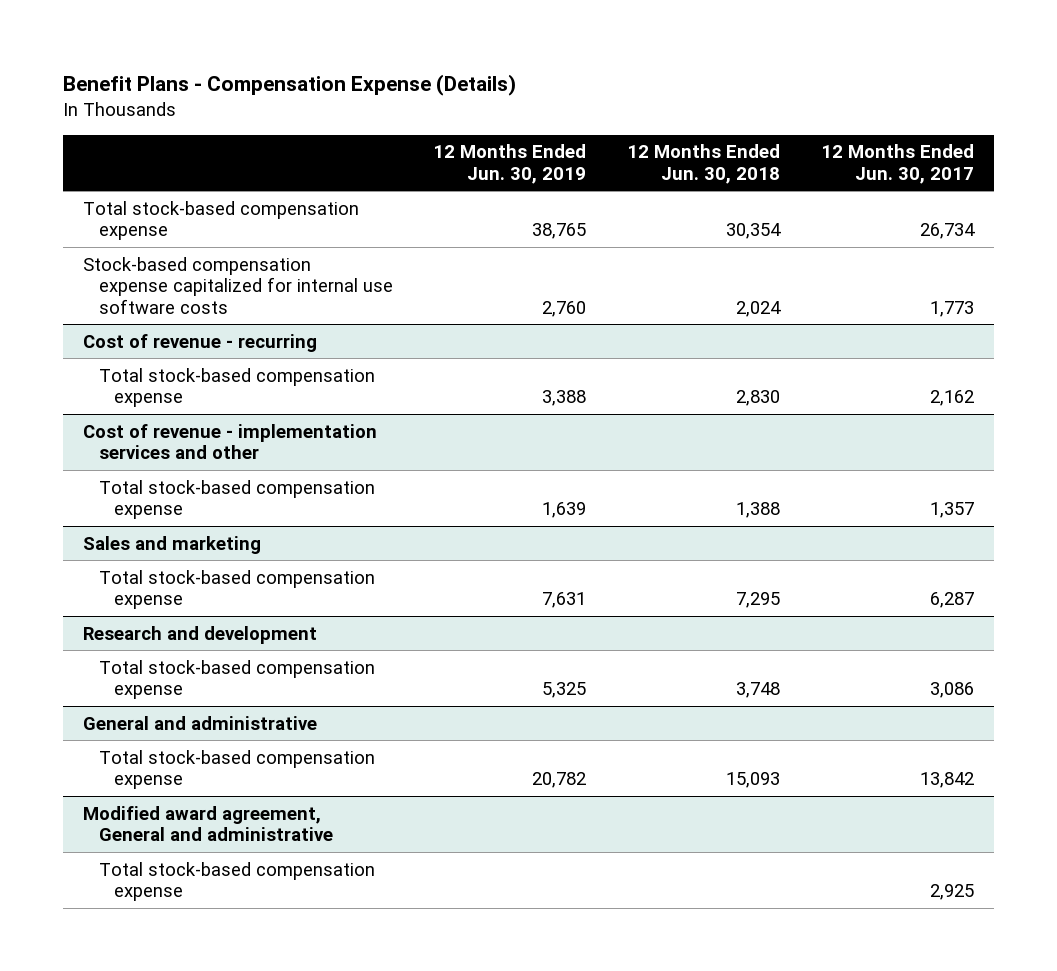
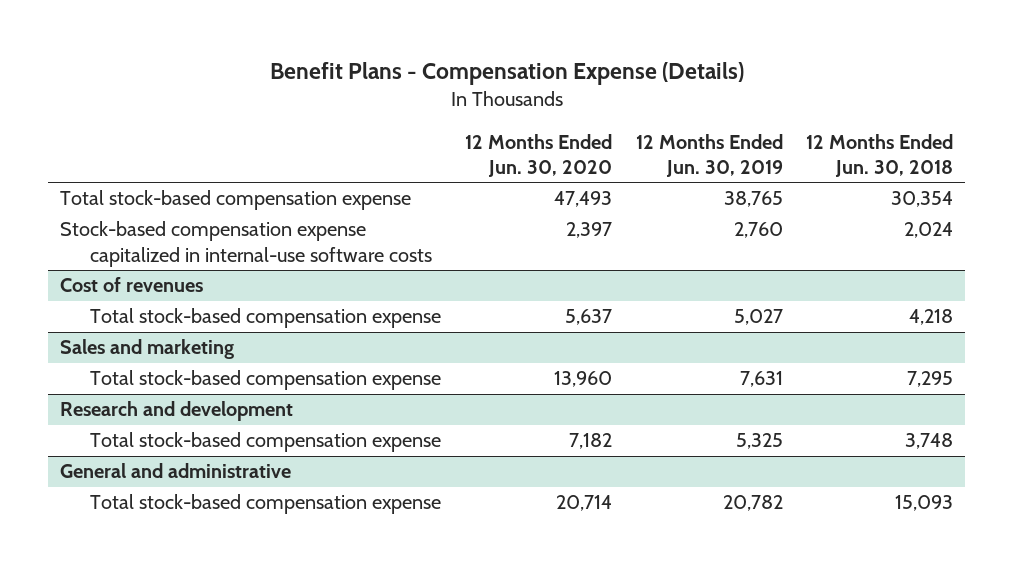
- | 12 Months Ended Jun. 30, 2019 | 12 Months Ended Jun. 30, 2018 | 12 Months Ended Jun. 30, 2017
+ | 12 Months Ended Jun. 30, 2020 | 12 Months Ended Jun. 30, 2019 | 12 Months Ended Jun. 30, 2018
- Stock-based compensation expense capitalized for internal use software costs | 2,760 | 2,024 | 1,773
- Cost of revenue - recurring
- Total stock-based compensation expense | 3,388 | 2,830 | 2,162
- Cost of revenue - implementation services and other
- Total stock-based compensation expense | 1,639 | 1,388 | 1,357
+ Stock-based compensation expense capitalized in internal-use software costs | 2,397 | 2,760 | 2,024
+ Cost of revenues
+ Total stock-based compensation expense | 5,637 | 5,027 | 4,218
- Modified award agreement, General and administrative
- Total stock-based compensation expense | | | 2,925

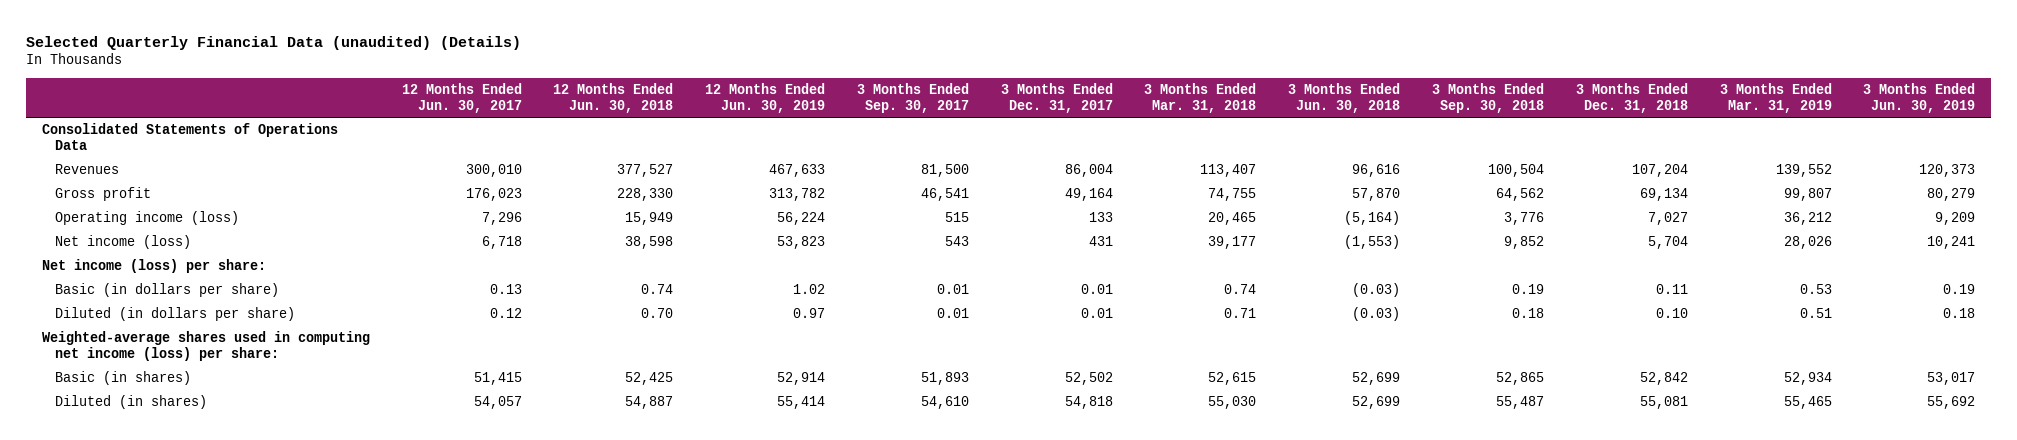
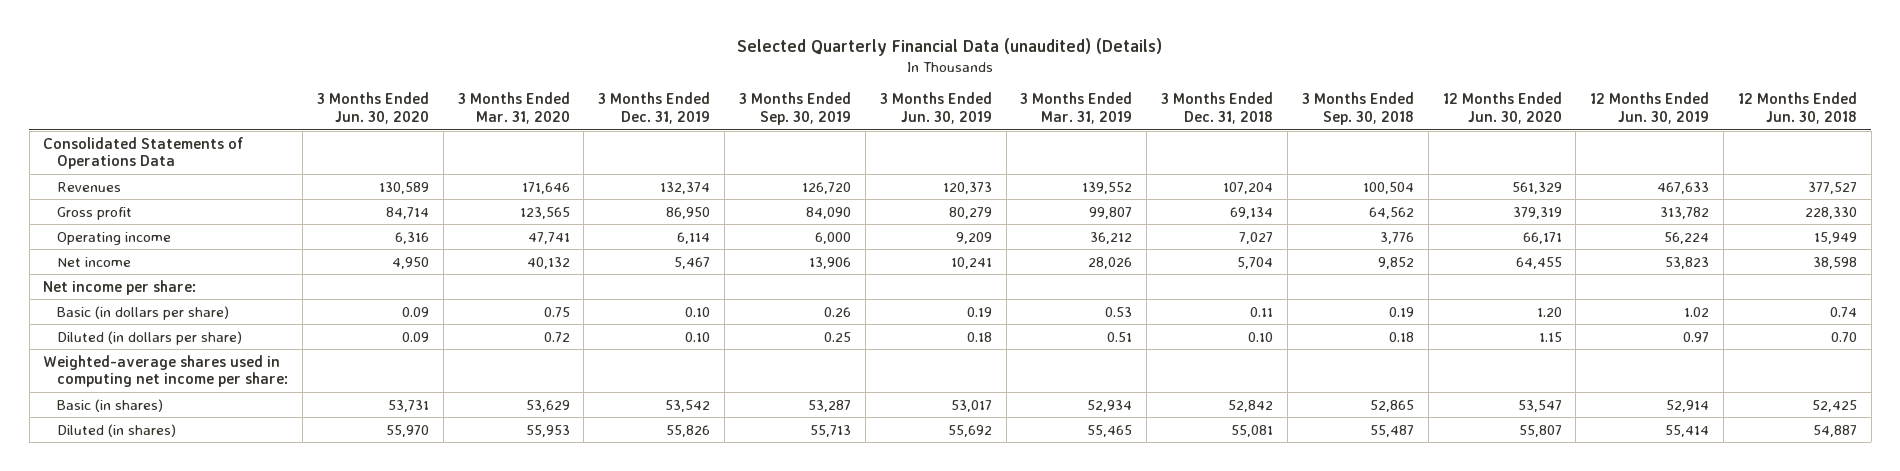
- | 12 Months Ended Jun. 30, 2017 | 12 Months Ended Jun. 30, 2018 | 12 Months Ended Jun. 30, 2019 | 3 Months Ended Sep. 30, 2017 | 3 Months Ended Dec. 31, 2017 | 3 Months Ended Mar. 31, 2018 | 3 Months Ended Jun. 30, 2018 | 3 Months Ended Sep. 30, 2018 | 3 Months Ended Dec. 31, 2018 | 3 Months Ended Mar. 31, 2019 | 3 Months Ended Jun. 30, 2019
+ | 3 Months Ended Jun. 30, 2020 | 3 Months Ended Mar. 31, 2020 | 3 Months Ended Dec. 31, 2019 | 3 Months Ended Sep. 30, 2019 | 3 Months Ended Jun. 30, 2019 | 3 Months Ended Mar. 31, 2019 | 3 Months Ended Dec. 31, 2018 | 3 Months Ended Sep. 30, 2018 | 12 Months Ended Jun. 30, 2020 | 12 Months Ended Jun. 30, 2019 | 12 Months Ended Jun. 30, 2018
- Operating income (loss) | 7,296 | 15,949 | 56,224 | 515 | 133 | 20,465 | (5,164) | 3,776 | 7,027 | 36,212 | 9,209
- Net income (loss) | 6,718 | 38,598 | 53,823 | 543 | 431 | 39,177 | (1,553) | 9,852 | 5,704 | 28,026 | 10,241
- Net income (loss) per share:
+ Operating income | 6,316 | 47,741 | 6,114 | 6,000 | 9,209 | 36,212 | 7,027 | 3,776 | 66,171 | 56,224 | 15,949
+ Net income | 4,950 | 40,132 | 5,467 | 13,906 | 10,241 | 28,026 | 5,704 | 9,852 | 64,455 | 53,823 | 38,598
+ Net income per share:
- Weighted-average shares used in computing net income (loss) per share:
+ Weighted-average shares used in computing net income per share:

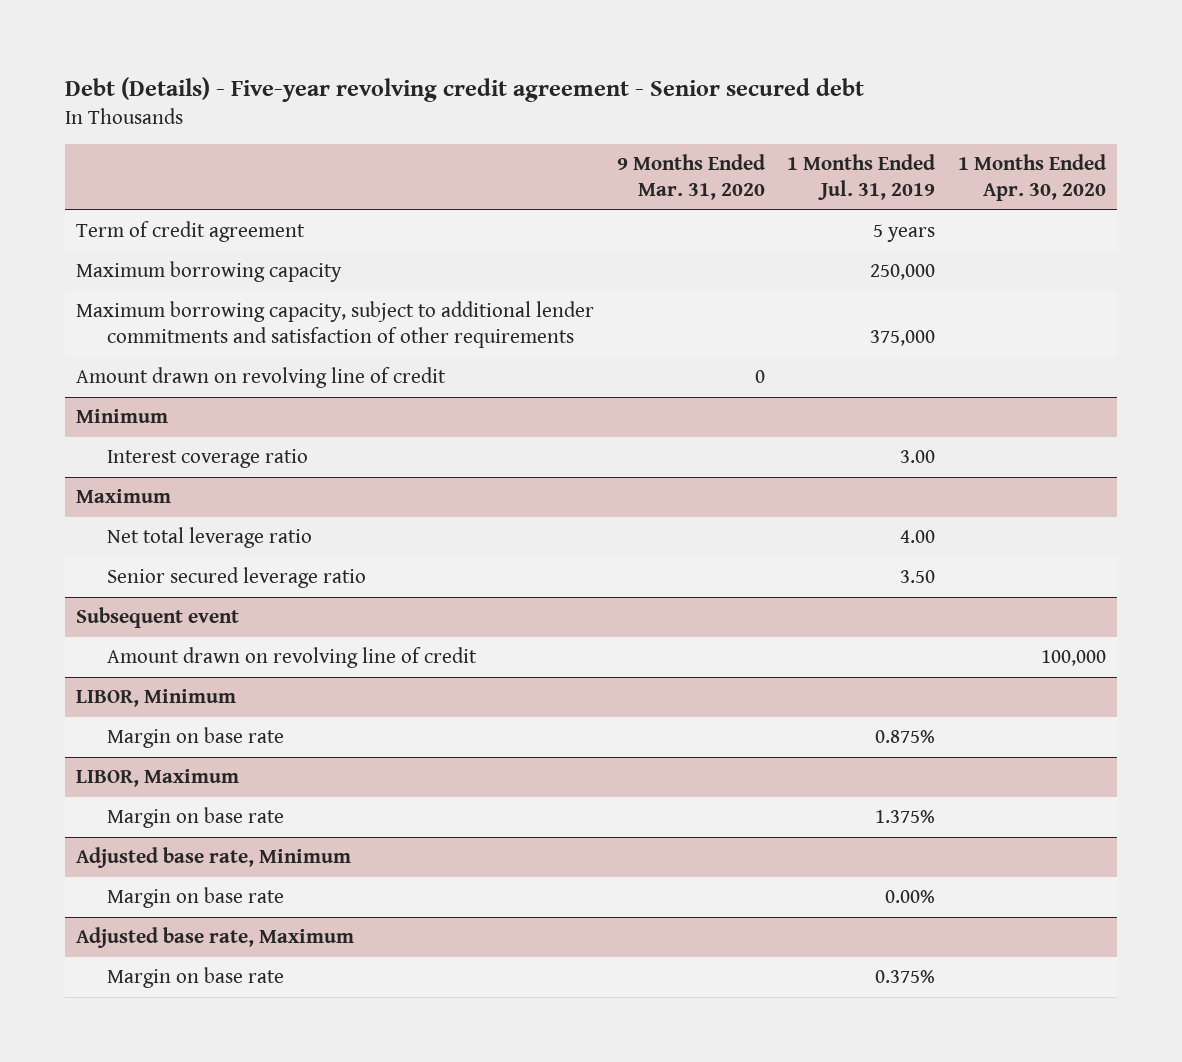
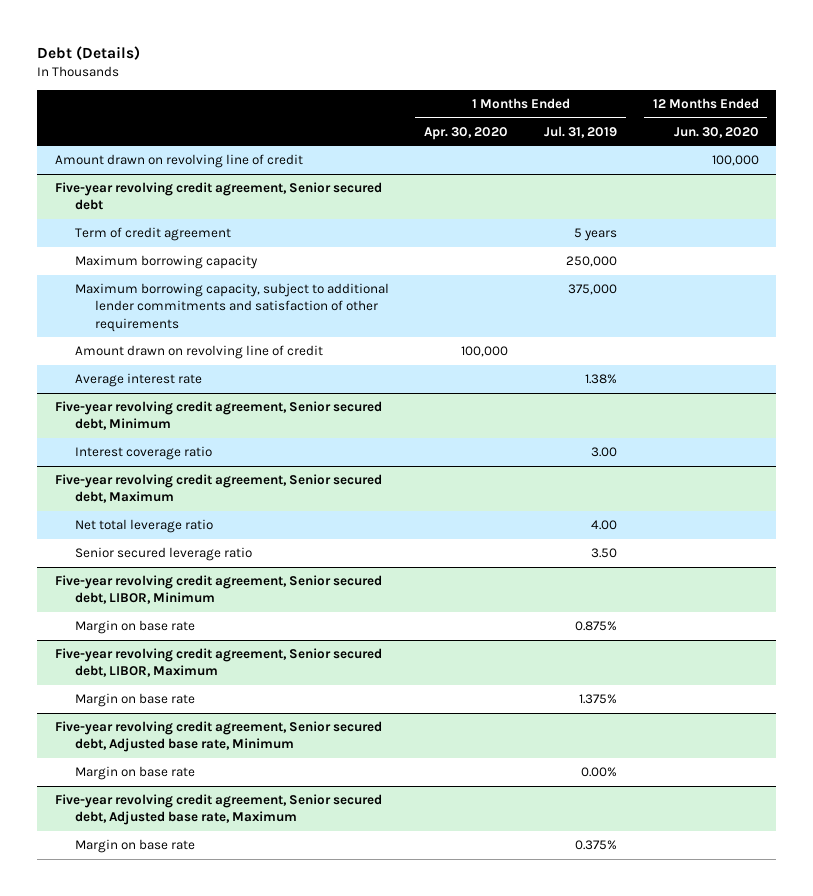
- Debt (Details) - Five-year revolving credit agreement - Senior secured debt
+ Debt (Details)
- | 9 Months Ended Mar. 31, 2020 | 1 Months Ended Jul. 31, 2019 | 1 Months Ended Apr. 30, 2020
+ | 1 Months Ended Apr. 30, 2020 | 1 Months Ended Jul. 31, 2019 | 12 Months Ended Jun. 30, 2020
moved up: Amount drawn on revolving line of credit | | | 100,000
+ Five-year revolving credit agreement, Senior secured debt
- Minimum
+ Amount drawn on revolving line of credit | 100,000 | |
+ Average interest rate | | 1.38% |
+ Five-year revolving credit agreement, Senior secured debt, Minimum
- Maximum
+ Five-year revolving credit agreement, Senior secured debt, Maximum
- Subsequent event
- Amount drawn on revolving line of credit | | | 100,000
- LIBOR, Minimum
+ Five-year revolving credit agreement, Senior secured debt, LIBOR, Minimum
- LIBOR, Maximum
+ Five-year revolving credit agreement, Senior secured debt, LIBOR, Maximum
- Adjusted base rate, Minimum
+ Five-year revolving credit agreement, Senior secured debt, Adjusted base rate, Minimum
- Adjusted base rate, Maximum
+ Five-year revolving credit agreement, Senior secured debt, Adjusted base rate, Maximum

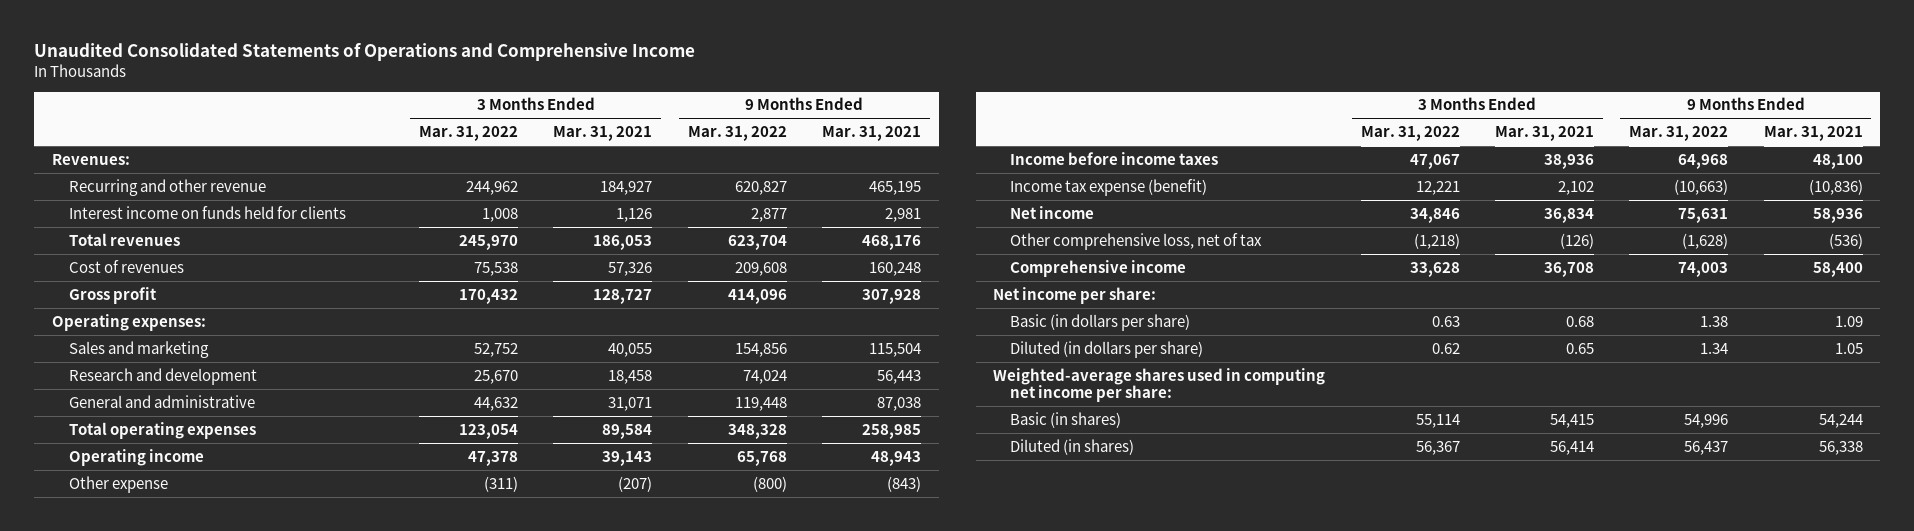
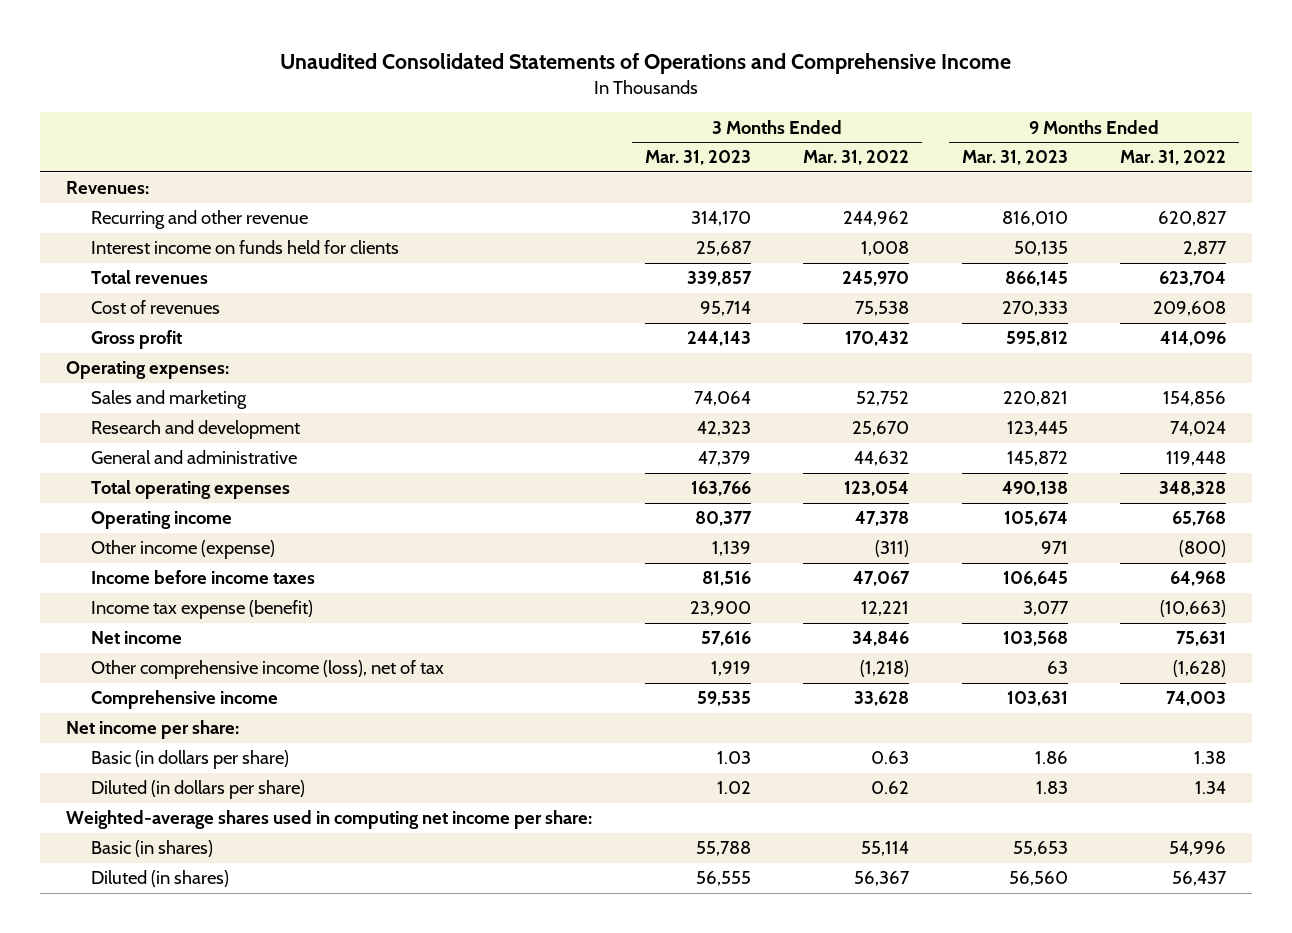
- | 3 Months Ended Mar. 31, 2022 | 3 Months Ended Mar. 31, 2021 | 9 Months Ended Mar. 31, 2022 | 9 Months Ended Mar. 31, 2021
+ | 3 Months Ended Mar. 31, 2023 | 3 Months Ended Mar. 31, 2022 | 9 Months Ended Mar. 31, 2023 | 9 Months Ended Mar. 31, 2022
- Other expense | (311) | (207) | (800) | (843)
+ Other income (expense) | 1,139 | (311) | 971 | (800)
- Other comprehensive loss, net of tax | (1,218) | (126) | (1,628) | (536)
+ Other comprehensive income (loss), net of tax | 1,919 | (1,218) | 63 | (1,628)

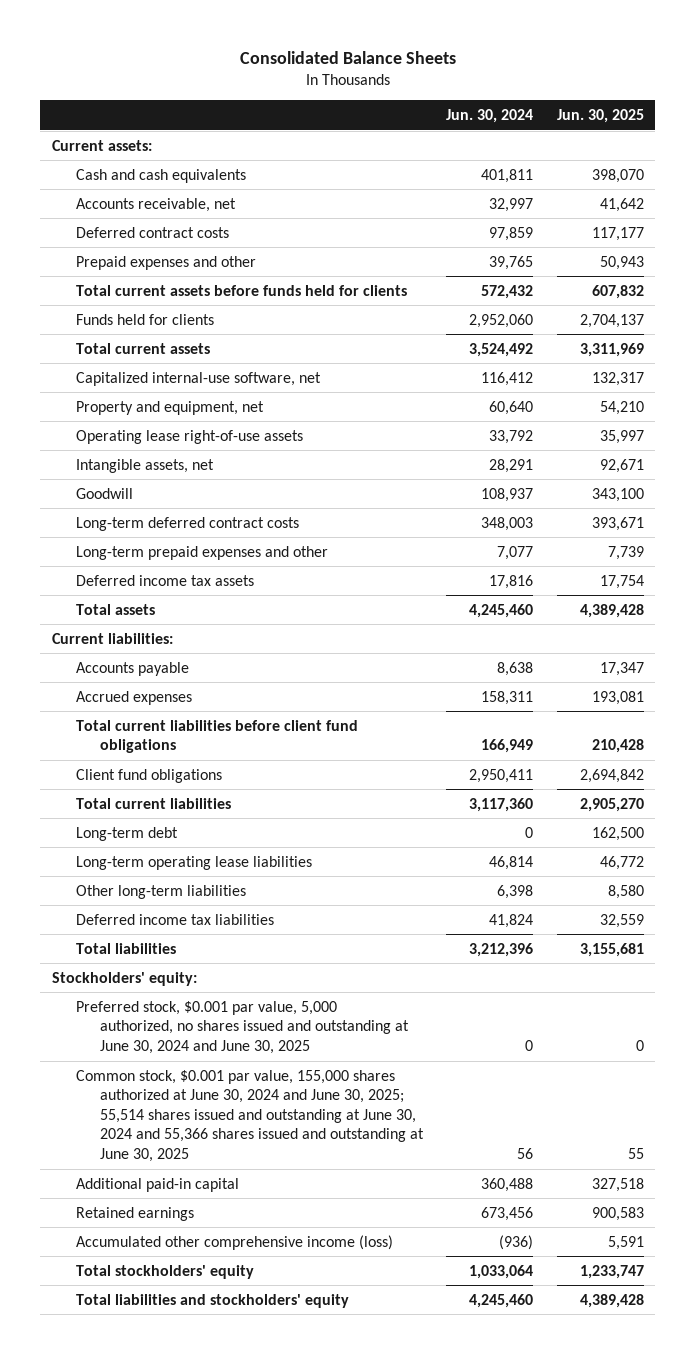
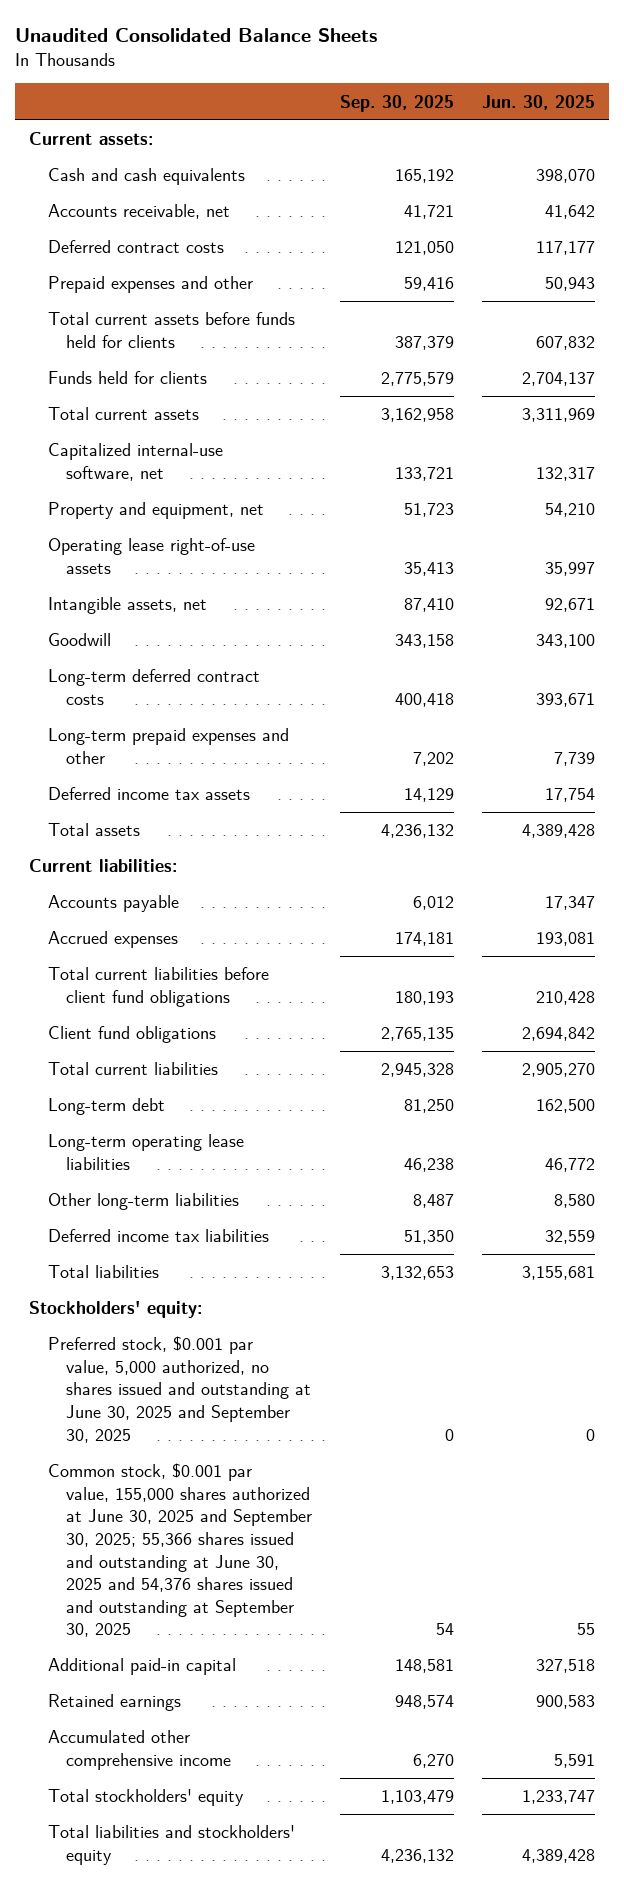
- Consolidated Balance Sheets
+ Unaudited Consolidated Balance Sheets
- | Jun. 30, 2024 | Jun. 30, 2025
+ | Sep. 30, 2025 | Jun. 30, 2025
- Preferred stock, $0.001 par value, 5,000 authorized, no shares issued and outstanding at June 30, 2024 and June 30, 2025 | 0 | 0
- Common stock, $0.001 par value, 155,000 shares authorized at June 30, 2024 and June 30, 2025; 55,514 shares issued and outstanding at June 30, 2024 and 55,366 shares issued and outstanding at June 30, 2025 | 56 | 55
+ Preferred stock, $0.001 par value, 5,000 authorized, no shares issued and outstanding at June 30, 2025 and September 30, 2025 | 0 | 0
+ Common stock, $0.001 par value, 155,000 shares authorized at June 30, 2025 and September 30, 2025; 55,366 shares issued and outstanding at June 30, 2025 and 54,376 shares issued and outstanding at September 30, 2025 | 54 | 55
- Accumulated other comprehensive income (loss) | (936) | 5,591
+ Accumulated other comprehensive income | 6,270 | 5,591

